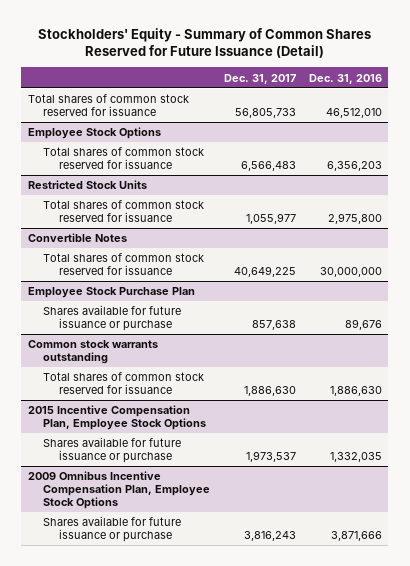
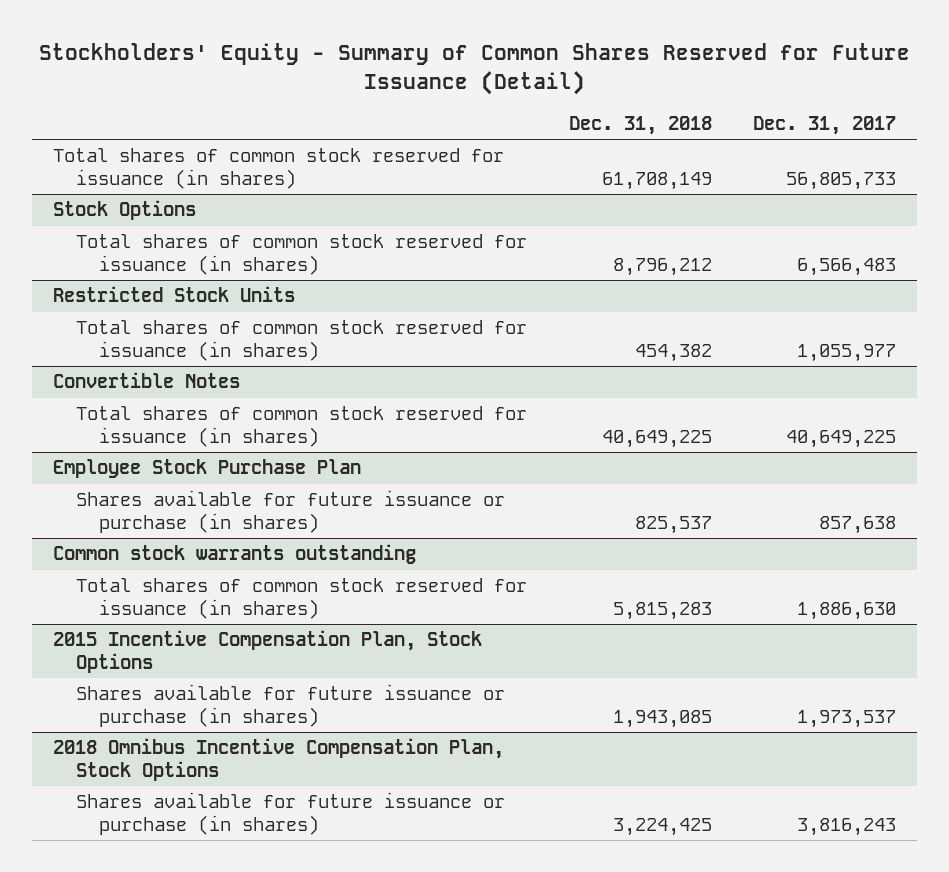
- | Dec. 31, 2017 | Dec. 31, 2016
+ | Dec. 31, 2018 | Dec. 31, 2017
- Total shares of common stock reserved for issuance | 56,805,733 | 46,512,010
- Employee Stock Options
- Total shares of common stock reserved for issuance | 6,566,483 | 6,356,203
+ Total shares of common stock reserved for issuance (in shares) | 61,708,149 | 56,805,733
+ Stock Options
+ Total shares of common stock reserved for issuance (in shares) | 8,796,212 | 6,566,483
@ Restricted Stock Units
- Total shares of common stock reserved for issuance | 1,055,977 | 2,975,800
+ Total shares of common stock reserved for issuance (in shares) | 454,382 | 1,055,977
@ Convertible Notes
- Total shares of common stock reserved for issuance | 40,649,225 | 30,000,000
+ Total shares of common stock reserved for issuance (in shares) | 40,649,225 | 40,649,225
@ Employee Stock Purchase Plan
- Shares available for future issuance or purchase | 857,638 | 89,676
+ Shares available for future issuance or purchase (in shares) | 825,537 | 857,638
@ Common stock warrants outstanding
- Total shares of common stock reserved for issuance | 1,886,630 | 1,886,630
- 2015 Incentive Compensation Plan, Employee Stock Options
- Shares available for future issuance or purchase | 1,973,537 | 1,332,035
- 2009 Omnibus Incentive Compensation Plan, Employee Stock Options
- Shares available for future issuance or purchase | 3,816,243 | 3,871,666
@ Common stock warrants outstanding
+ Total shares of common stock reserved for issuance (in shares) | 5,815,283 | 1,886,630
+ 2015 Incentive Compensation Plan, Stock Options
+ Shares available for future issuance or purchase (in shares) | 1,943,085 | 1,973,537
+ 2018 Omnibus Incentive Compensation Plan, Stock Options
+ Shares available for future issuance or purchase (in shares) | 3,224,425 | 3,816,243

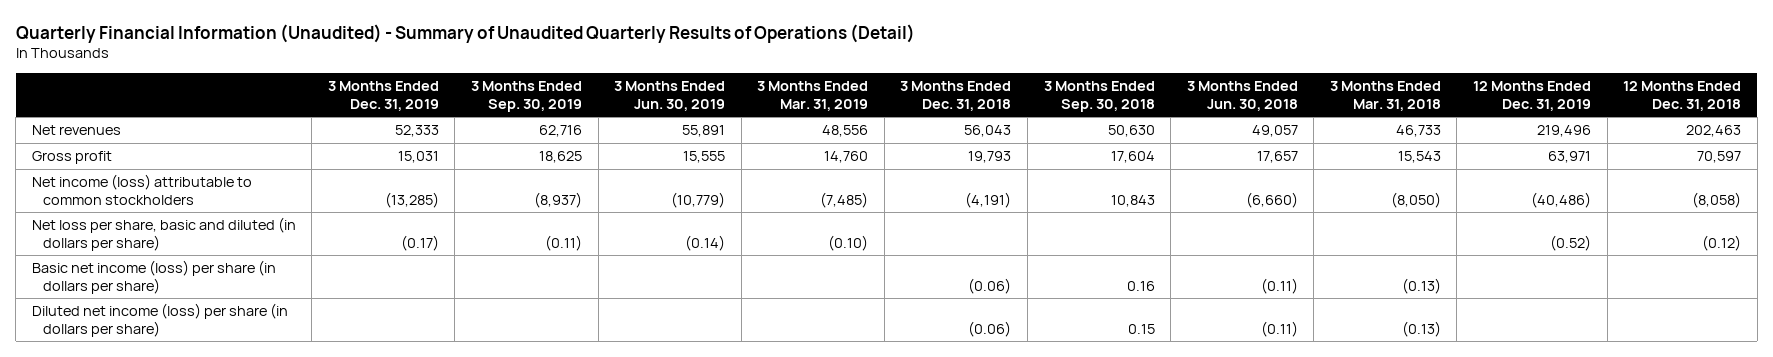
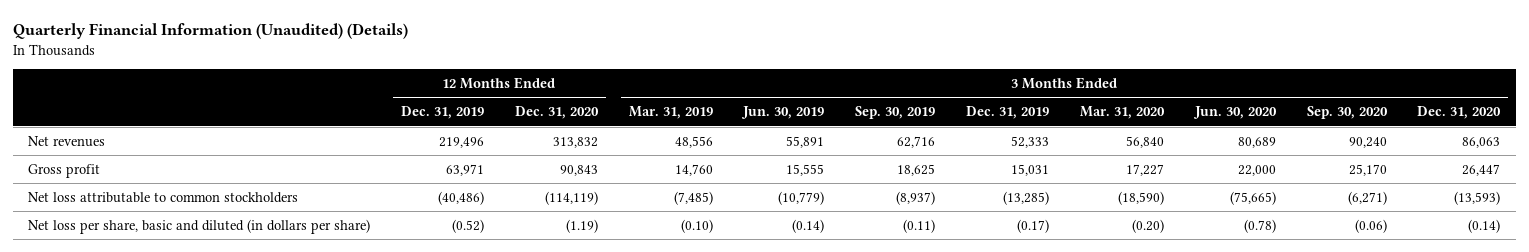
- Quarterly Financial Information (Unaudited) - Summary of Unaudited Quarterly Results of Operations (Detail)
+ Quarterly Financial Information (Unaudited) (Details)
- | 3 Months Ended Dec. 31, 2019 | 3 Months Ended Sep. 30, 2019 | 3 Months Ended Jun. 30, 2019 | 3 Months Ended Mar. 31, 2019 | 3 Months Ended Dec. 31, 2018 | 3 Months Ended Sep. 30, 2018 | 3 Months Ended Jun. 30, 2018 | 3 Months Ended Mar. 31, 2018 | 12 Months Ended Dec. 31, 2019 | 12 Months Ended Dec. 31, 2018
+ | 12 Months Ended Dec. 31, 2019 | 12 Months Ended Dec. 31, 2020 | 3 Months Ended Mar. 31, 2019 | 3 Months Ended Jun. 30, 2019 | 3 Months Ended Sep. 30, 2019 | 3 Months Ended Dec. 31, 2019 | 3 Months Ended Mar. 31, 2020 | 3 Months Ended Jun. 30, 2020 | 3 Months Ended Sep. 30, 2020 | 3 Months Ended Dec. 31, 2020
- Net income (loss) attributable to common stockholders | (13,285) | (8,937) | (10,779) | (7,485) | (4,191) | 10,843 | (6,660) | (8,050) | (40,486) | (8,058)
+ Net loss attributable to common stockholders | (40,486) | (114,119) | (7,485) | (10,779) | (8,937) | (13,285) | (18,590) | (75,665) | (6,271) | (13,593)
- Basic net income (loss) per share (in dollars per share) | | | | | (0.06) | 0.16 | (0.11) | (0.13) | |
- Diluted net income (loss) per share (in dollars per share) | | | | | (0.06) | 0.15 | (0.11) | (0.13) | |

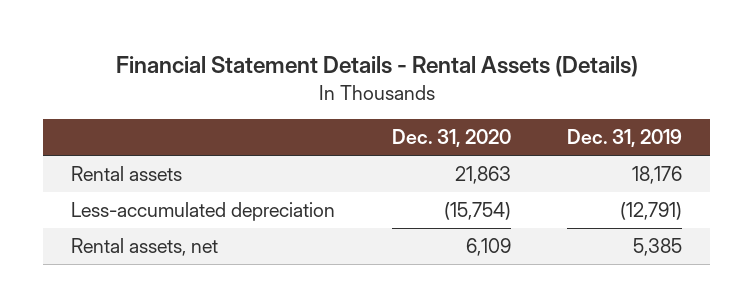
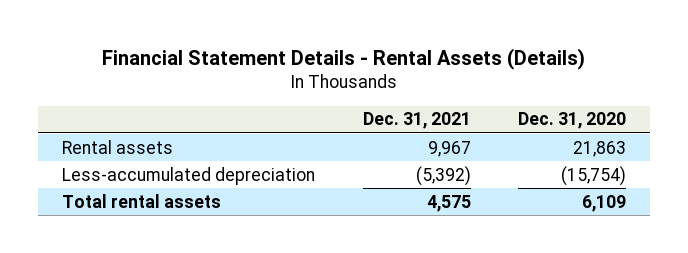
- | Dec. 31, 2020 | Dec. 31, 2019
+ | Dec. 31, 2021 | Dec. 31, 2020
- Rental assets, net | 6,109 | 5,385
+ Total rental assets | 4,575 | 6,109

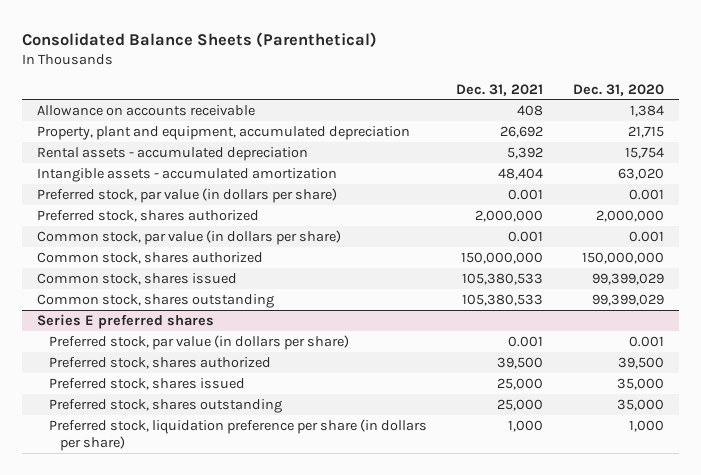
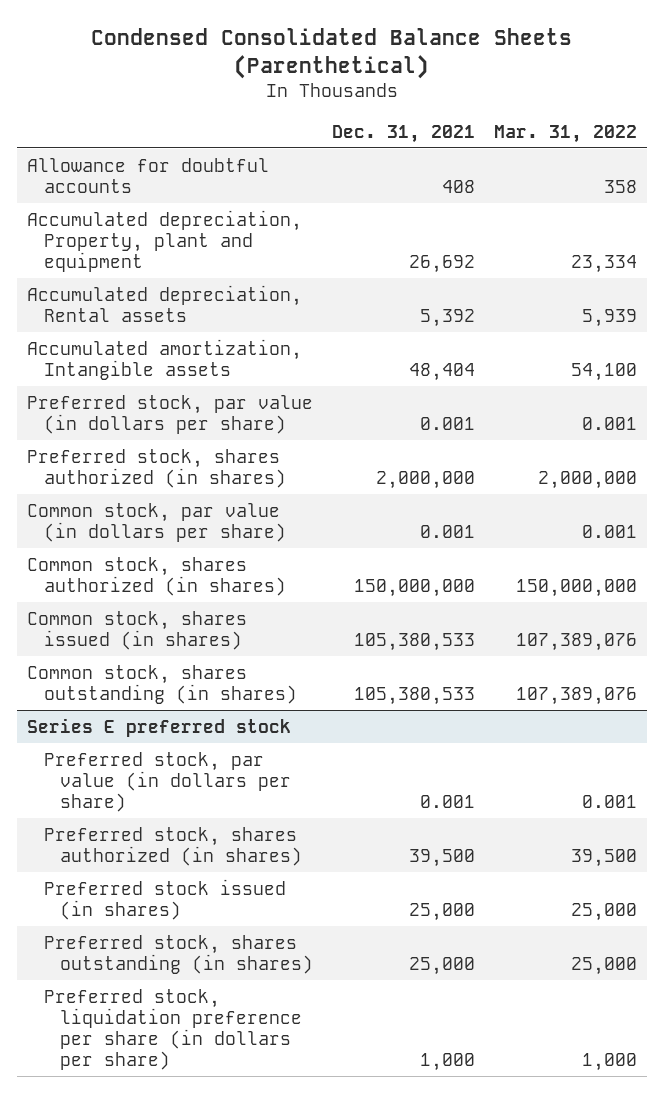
- Consolidated Balance Sheets (Parenthetical)
+ Condensed Consolidated Balance Sheets (Parenthetical)
- | Dec. 31, 2021 | Dec. 31, 2020
+ | Dec. 31, 2021 | Mar. 31, 2022
- Allowance on accounts receivable | 408 | 1,384
- Property, plant and equipment, accumulated depreciation | 26,692 | 21,715
- Rental assets - accumulated depreciation | 5,392 | 15,754
- Intangible assets - accumulated amortization | 48,404 | 63,020
+ Allowance for doubtful accounts | 408 | 358
+ Accumulated depreciation, Property, plant and equipment | 26,692 | 23,334
+ Accumulated depreciation, Rental assets | 5,392 | 5,939
+ Accumulated amortization, Intangible assets | 48,404 | 54,100
- Preferred stock, shares authorized | 2,000,000 | 2,000,000
+ Preferred stock, shares authorized (in shares) | 2,000,000 | 2,000,000
- Common stock, shares authorized | 150,000,000 | 150,000,000
- Common stock, shares issued | 105,380,533 | 99,399,029
- Common stock, shares outstanding | 105,380,533 | 99,399,029
- Series E preferred shares
+ Common stock, shares authorized (in shares) | 150,000,000 | 150,000,000
+ Common stock, shares issued (in shares) | 105,380,533 | 107,389,076
+ Common stock, shares outstanding (in shares) | 105,380,533 | 107,389,076
+ Series E preferred stock
- Preferred stock, shares authorized | 39,500 | 39,500
- Preferred stock, shares issued | 25,000 | 35,000
- Preferred stock, shares outstanding | 25,000 | 35,000
+ Preferred stock, shares authorized (in shares) | 39,500 | 39,500
+ Preferred stock issued (in shares) | 25,000 | 25,000
+ Preferred stock, shares outstanding (in shares) | 25,000 | 25,000

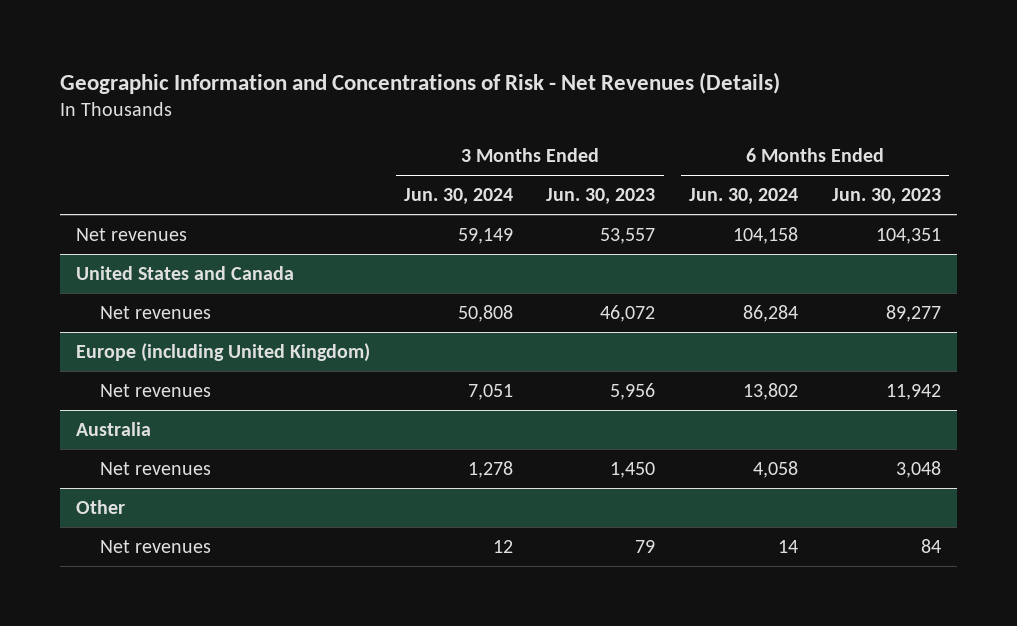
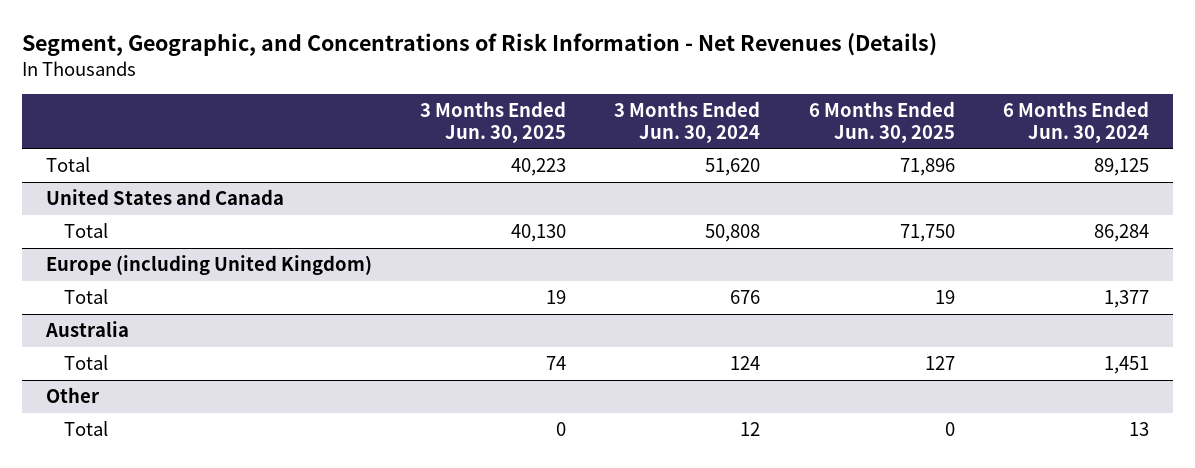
- Geographic Information and Concentrations of Risk - Net Revenues (Details)
+ Segment, Geographic, and Concentrations of Risk Information - Net Revenues (Details)
- | 3 Months Ended Jun. 30, 2024 | 3 Months Ended Jun. 30, 2023 | 6 Months Ended Jun. 30, 2024 | 6 Months Ended Jun. 30, 2023
+ | 3 Months Ended Jun. 30, 2025 | 3 Months Ended Jun. 30, 2024 | 6 Months Ended Jun. 30, 2025 | 6 Months Ended Jun. 30, 2024
- Net revenues | 59,149 | 53,557 | 104,158 | 104,351
+ Total | 40,223 | 51,620 | 71,896 | 89,125
@ United States and Canada
- Net revenues | 50,808 | 46,072 | 86,284 | 89,277
+ Total | 40,130 | 50,808 | 71,750 | 86,284
@ Europe (including United Kingdom)
- Net revenues | 7,051 | 5,956 | 13,802 | 11,942
+ Total | 19 | 676 | 19 | 1,377
@ Australia
- Net revenues | 1,278 | 1,450 | 4,058 | 3,048
+ Total | 74 | 124 | 127 | 1,451
@ Other
- Net revenues | 12 | 79 | 14 | 84
+ Total | 0 | 12 | 0 | 13

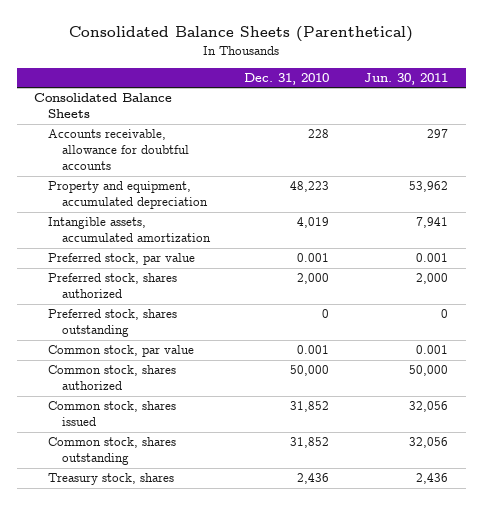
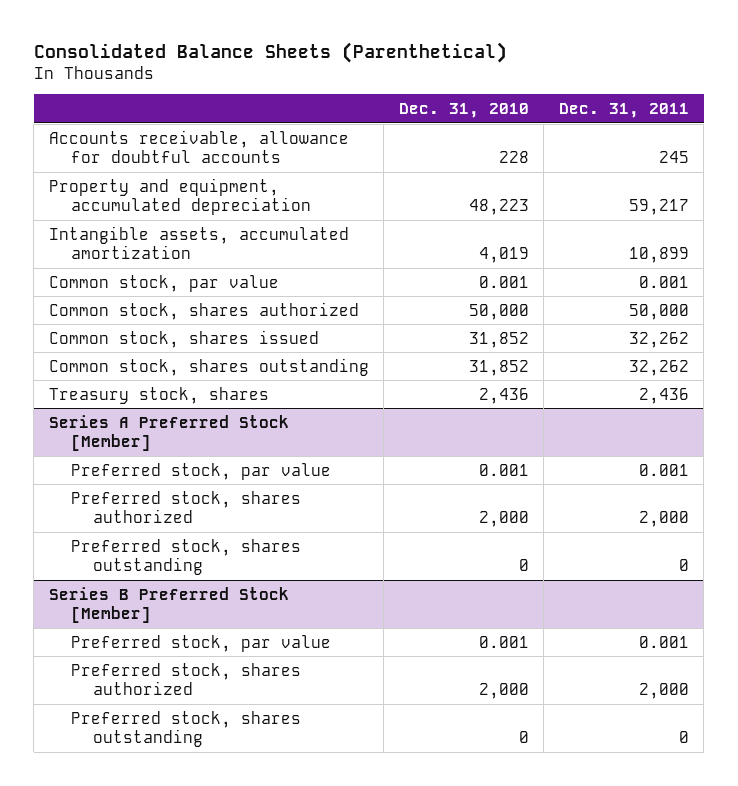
- | Dec. 31, 2010 | Jun. 30, 2011
+ | Dec. 31, 2010 | Dec. 31, 2011
- Consolidated Balance Sheets
- Preferred stock, par value | 0.001 | 0.001
- Preferred stock, shares authorized | 2,000 | 2,000
- Preferred stock, shares outstanding | 0 | 0
+ Series A Preferred Stock [Member]
+ Preferred stock, par value | 0.001 | 0.001
+ Preferred stock, shares authorized | 2,000 | 2,000
+ Preferred stock, shares outstanding | 0 | 0
+ Series B Preferred Stock [Member]
+ Preferred stock, par value | 0.001 | 0.001
+ Preferred stock, shares authorized | 2,000 | 2,000
+ Preferred stock, shares outstanding | 0 | 0

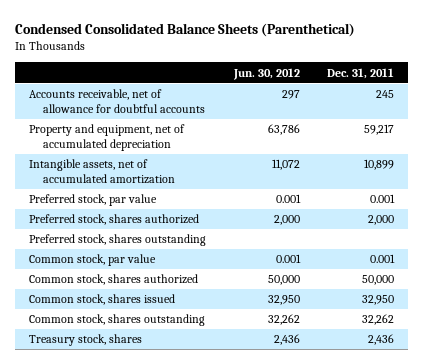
- Consolidated Balance Sheets (Parenthetical)
+ Condensed Consolidated Balance Sheets (Parenthetical)
- | Dec. 31, 2010 | Dec. 31, 2011
+ | Jun. 30, 2012 | Dec. 31, 2011
- Accounts receivable, allowance for doubtful accounts | 228 | 245
- Property and equipment, accumulated depreciation | 48,223 | 59,217
- Intangible assets, accumulated amortization | 4,019 | 10,899
+ Accounts receivable, net of allowance for doubtful accounts | 297 | 245
+ Property and equipment, net of accumulated depreciation | 63,786 | 59,217
+ Intangible assets, net of accumulated amortization | 11,072 | 10,899
+ Preferred stock, par value | 0.001 | 0.001
+ Preferred stock, shares authorized | 2,000 | 2,000
+ Preferred stock, shares outstanding
- Common stock, shares issued | 31,852 | 32,262
+ Common stock, shares issued | 32,950 | 32,950
- Series A Preferred Stock [Member]
- Preferred stock, par value | 0.001 | 0.001
- Preferred stock, shares authorized | 2,000 | 2,000
- Preferred stock, shares outstanding | 0 | 0
- Series B Preferred Stock [Member]
- Preferred stock, par value | 0.001 | 0.001
- Preferred stock, shares authorized | 2,000 | 2,000
- Preferred stock, shares outstanding | 0 | 0

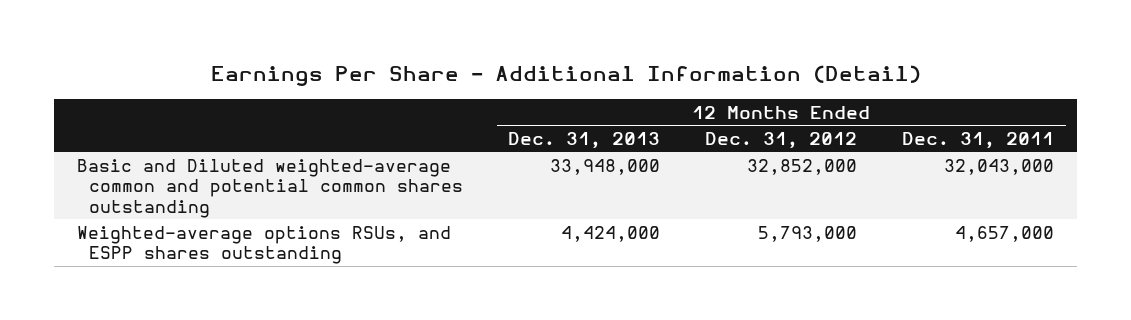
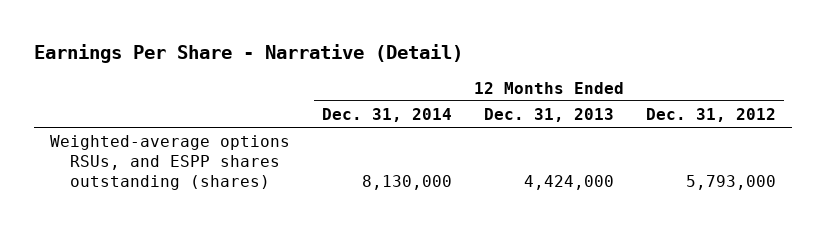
- Earnings Per Share - Additional Information (Detail)
+ Earnings Per Share - Narrative (Detail)
- | 12 Months Ended Dec. 31, 2013 | 12 Months Ended Dec. 31, 2012 | 12 Months Ended Dec. 31, 2011
+ | 12 Months Ended Dec. 31, 2014 | 12 Months Ended Dec. 31, 2013 | 12 Months Ended Dec. 31, 2012
- Basic and Diluted weighted-average common and potential common shares outstanding | 33,948,000 | 32,852,000 | 32,043,000
- Weighted-average options RSUs, and ESPP shares outstanding | 4,424,000 | 5,793,000 | 4,657,000
+ Weighted-average options RSUs, and ESPP shares outstanding (shares) | 8,130,000 | 4,424,000 | 5,793,000

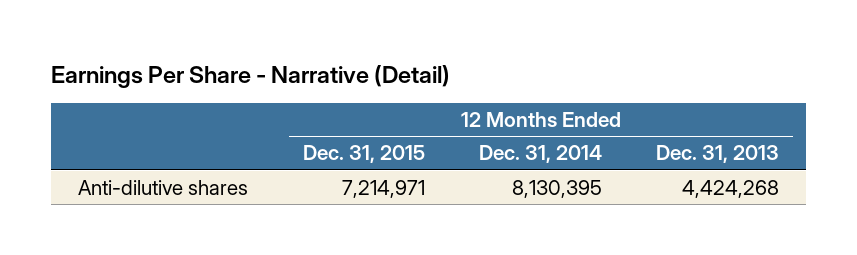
- | 12 Months Ended Dec. 31, 2014 | 12 Months Ended Dec. 31, 2013 | 12 Months Ended Dec. 31, 2012
+ | 12 Months Ended Dec. 31, 2015 | 12 Months Ended Dec. 31, 2014 | 12 Months Ended Dec. 31, 2013
- Weighted-average options RSUs, and ESPP shares outstanding (shares) | 8,130,000 | 4,424,000 | 5,793,000
+ Anti-dilutive shares | 7,214,971 | 8,130,395 | 4,424,268

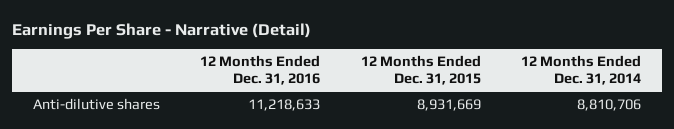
- | 12 Months Ended Dec. 31, 2015 | 12 Months Ended Dec. 31, 2014 | 12 Months Ended Dec. 31, 2013
+ | 12 Months Ended Dec. 31, 2016 | 12 Months Ended Dec. 31, 2015 | 12 Months Ended Dec. 31, 2014
- Anti-dilutive shares | 7,214,971 | 8,130,395 | 4,424,268
+ Anti-dilutive shares | 11,218,633 | 8,931,669 | 8,810,706

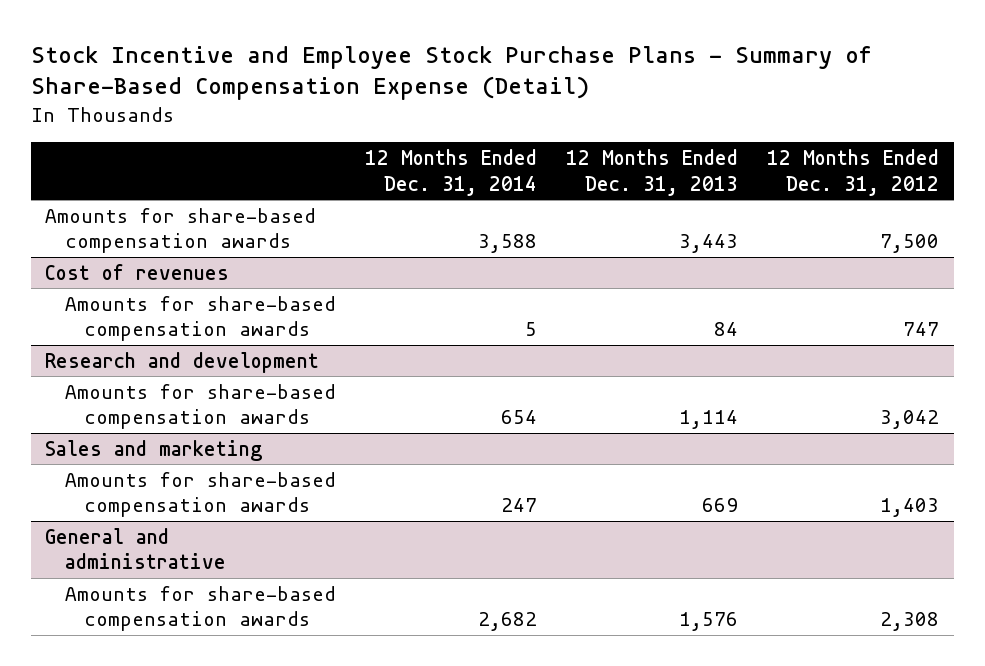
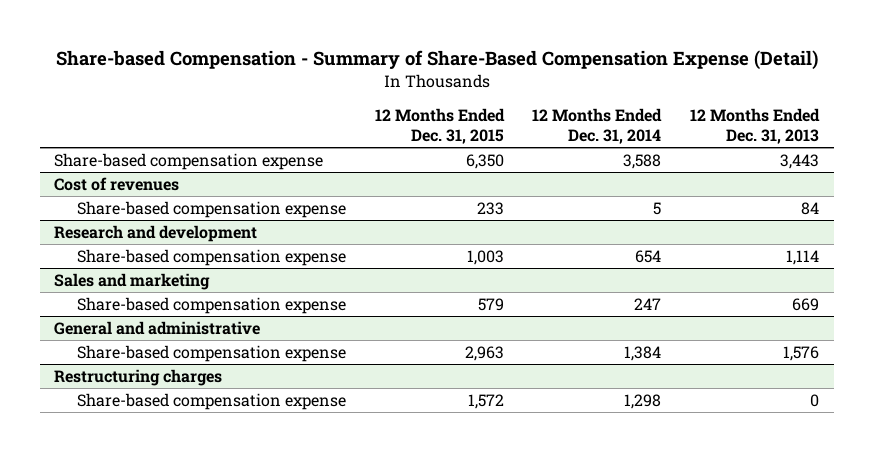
- Stock Incentive and Employee Stock Purchase Plans - Summary of Share-Based Compensation Expense (Detail)
+ Share-based Compensation - Summary of Share-Based Compensation Expense (Detail)
- | 12 Months Ended Dec. 31, 2014 | 12 Months Ended Dec. 31, 2013 | 12 Months Ended Dec. 31, 2012
+ | 12 Months Ended Dec. 31, 2015 | 12 Months Ended Dec. 31, 2014 | 12 Months Ended Dec. 31, 2013
- Amounts for share-based compensation awards | 3,588 | 3,443 | 7,500
+ Share-based compensation expense | 6,350 | 3,588 | 3,443
@ Cost of revenues
- Amounts for share-based compensation awards | 5 | 84 | 747
+ Share-based compensation expense | 233 | 5 | 84
@ Research and development
- Amounts for share-based compensation awards | 654 | 1,114 | 3,042
+ Share-based compensation expense | 1,003 | 654 | 1,114
@ Sales and marketing
- Amounts for share-based compensation awards | 247 | 669 | 1,403
+ Share-based compensation expense | 579 | 247 | 669
@ General and administrative
- Amounts for share-based compensation awards | 2,682 | 1,576 | 2,308
+ Share-based compensation expense | 2,963 | 1,384 | 1,576
+ Restructuring charges
+ Share-based compensation expense | 1,572 | 1,298 | 0

